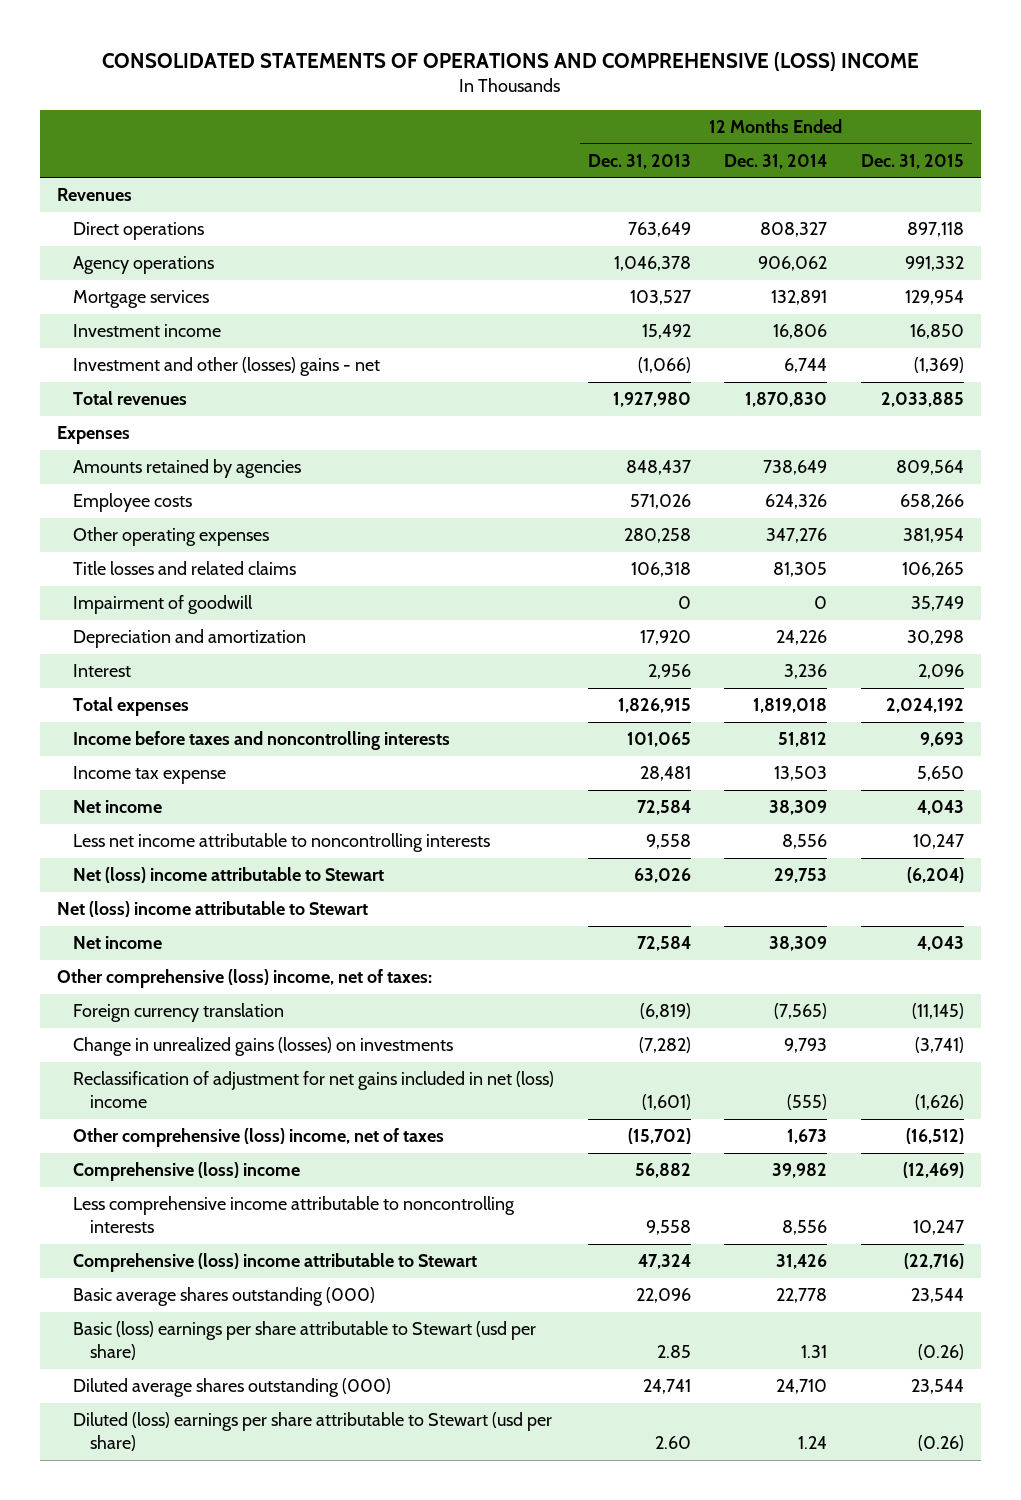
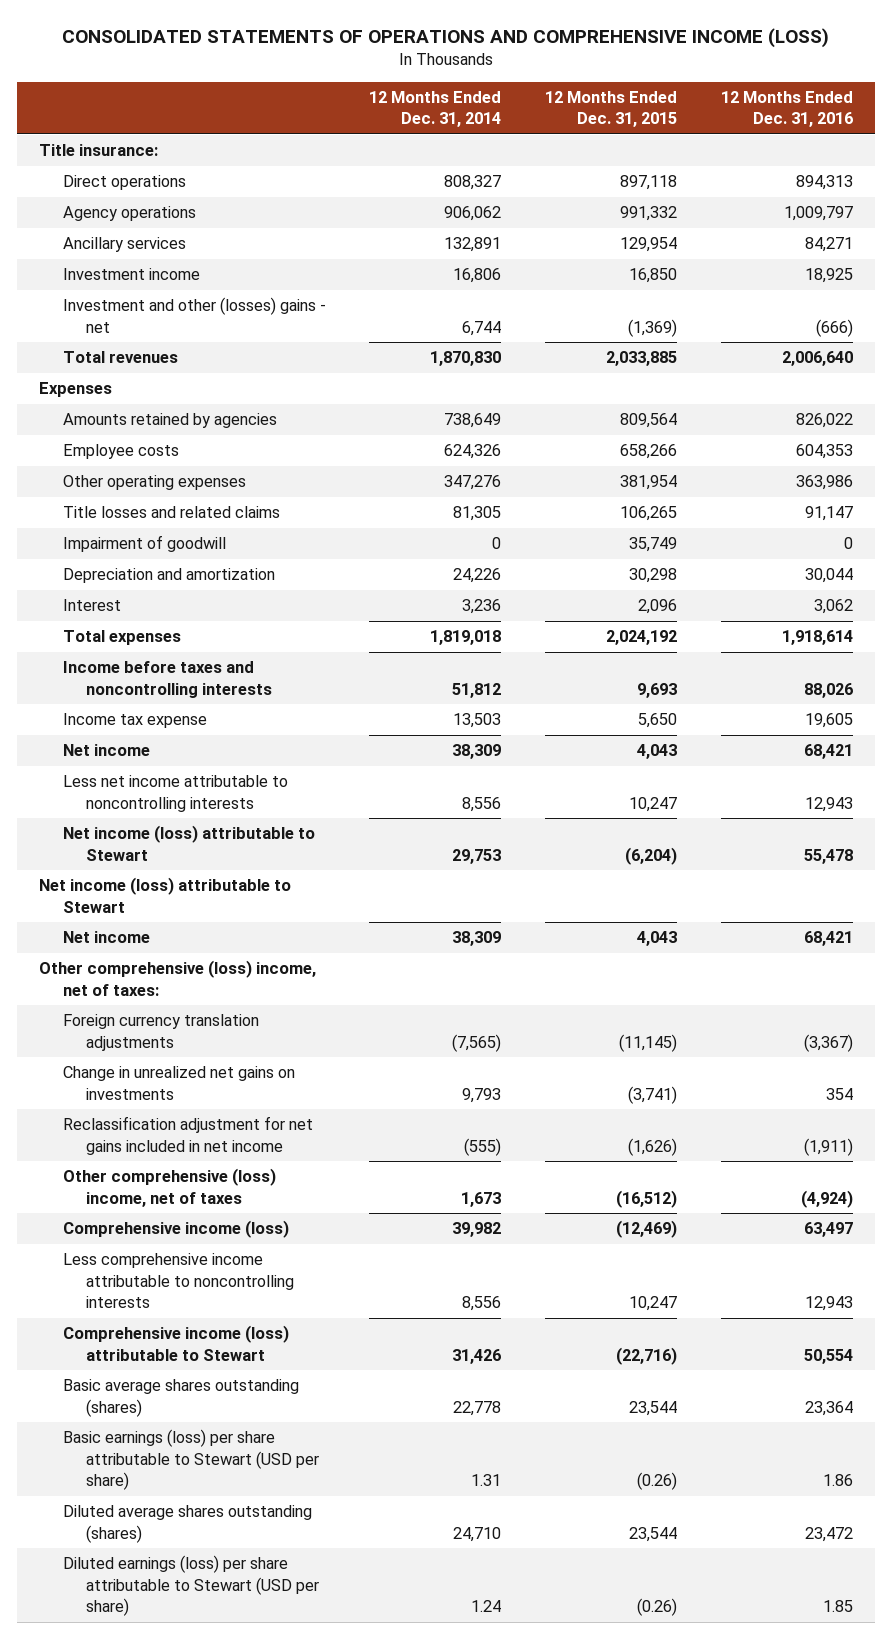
- CONSOLIDATED STATEMENTS OF OPERATIONS AND COMPREHENSIVE (LOSS) INCOME
+ CONSOLIDATED STATEMENTS OF OPERATIONS AND COMPREHENSIVE INCOME (LOSS)
- | 12 Months Ended Dec. 31, 2013 | 12 Months Ended Dec. 31, 2014 | 12 Months Ended Dec. 31, 2015
+ | 12 Months Ended Dec. 31, 2014 | 12 Months Ended Dec. 31, 2015 | 12 Months Ended Dec. 31, 2016
- Revenues
+ Title insurance:
- Mortgage services | 103,527 | 132,891 | 129,954
+ Ancillary services | 132,891 | 129,954 | 84,271
- Net (loss) income attributable to Stewart | 63,026 | 29,753 | (6,204)
- Net (loss) income attributable to Stewart
+ Net income (loss) attributable to Stewart | 29,753 | (6,204) | 55,478
+ Net income (loss) attributable to Stewart
- Foreign currency translation | (6,819) | (7,565) | (11,145)
- Change in unrealized gains (losses) on investments | (7,282) | 9,793 | (3,741)
- Reclassification of adjustment for net gains included in net (loss) income | (1,601) | (555) | (1,626)
+ Foreign currency translation adjustments | (7,565) | (11,145) | (3,367)
+ Change in unrealized net gains on investments | 9,793 | (3,741) | 354
+ Reclassification adjustment for net gains included in net income | (555) | (1,626) | (1,911)
- Comprehensive (loss) income | 56,882 | 39,982 | (12,469)
+ Comprehensive income (loss) | 39,982 | (12,469) | 63,497
- Comprehensive (loss) income attributable to Stewart | 47,324 | 31,426 | (22,716)
- Basic average shares outstanding (000) | 22,096 | 22,778 | 23,544
- Basic (loss) earnings per share attributable to Stewart (usd per share) | 2.85 | 1.31 | (0.26)
- Diluted average shares outstanding (000) | 24,741 | 24,710 | 23,544
- Diluted (loss) earnings per share attributable to Stewart (usd per share) | 2.60 | 1.24 | (0.26)
+ Comprehensive income (loss) attributable to Stewart | 31,426 | (22,716) | 50,554
+ Basic average shares outstanding (shares) | 22,778 | 23,544 | 23,364
+ Basic earnings (loss) per share attributable to Stewart (USD per share) | 1.31 | (0.26) | 1.86
+ Diluted average shares outstanding (shares) | 24,710 | 23,544 | 23,472
+ Diluted earnings (loss) per share attributable to Stewart (USD per share) | 1.24 | (0.26) | 1.85

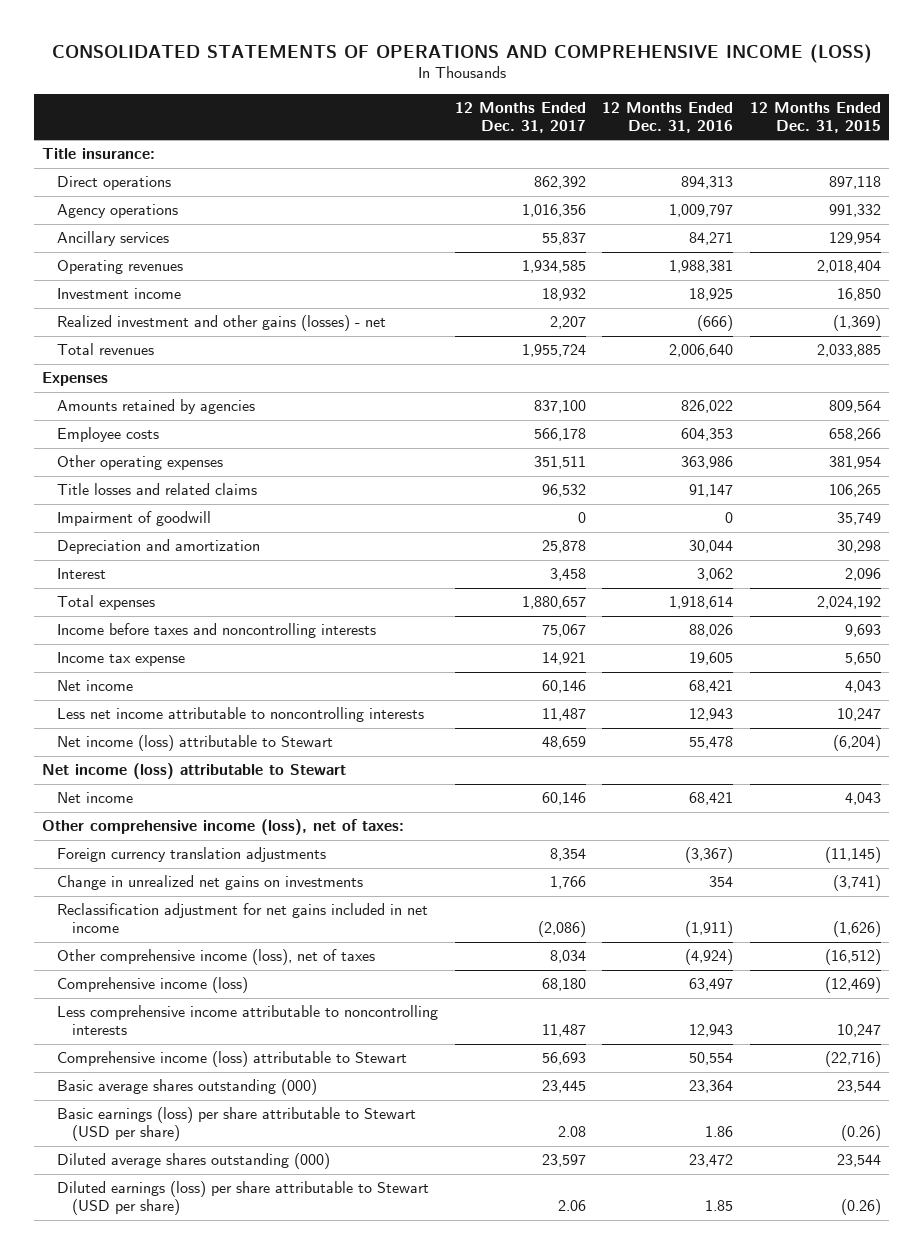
- | 12 Months Ended Dec. 31, 2014 | 12 Months Ended Dec. 31, 2015 | 12 Months Ended Dec. 31, 2016
+ | 12 Months Ended Dec. 31, 2017 | 12 Months Ended Dec. 31, 2016 | 12 Months Ended Dec. 31, 2015
+ Operating revenues | 1,934,585 | 1,988,381 | 2,018,404
- Investment and other (losses) gains - net | 6,744 | (1,369) | (666)
+ Realized investment and other gains (losses) - net | 2,207 | (666) | (1,369)
- Other comprehensive (loss) income, net of taxes:
+ Other comprehensive income (loss), net of taxes:
- Other comprehensive (loss) income, net of taxes | 1,673 | (16,512) | (4,924)
+ Other comprehensive income (loss), net of taxes | 8,034 | (4,924) | (16,512)
- Basic average shares outstanding (shares) | 22,778 | 23,544 | 23,364
+ Basic average shares outstanding (000) | 23,445 | 23,364 | 23,544
- Diluted average shares outstanding (shares) | 24,710 | 23,544 | 23,472
+ Diluted average shares outstanding (000) | 23,597 | 23,472 | 23,544

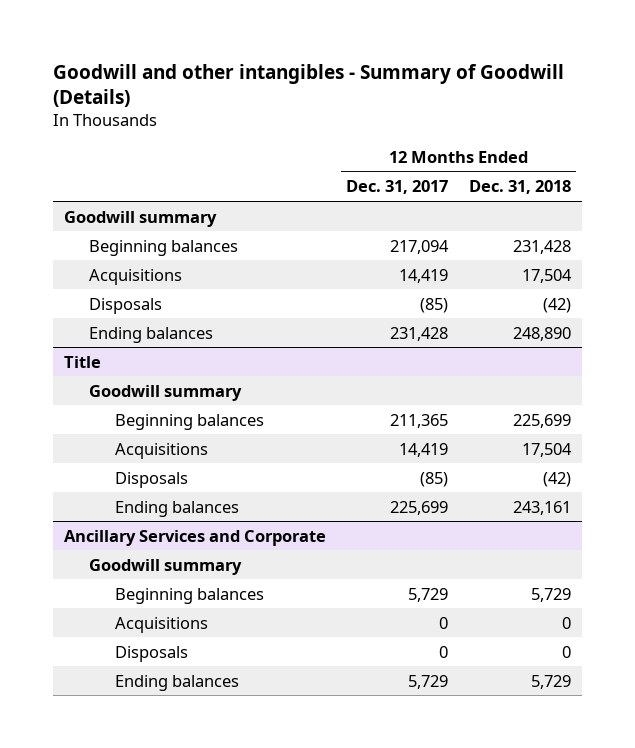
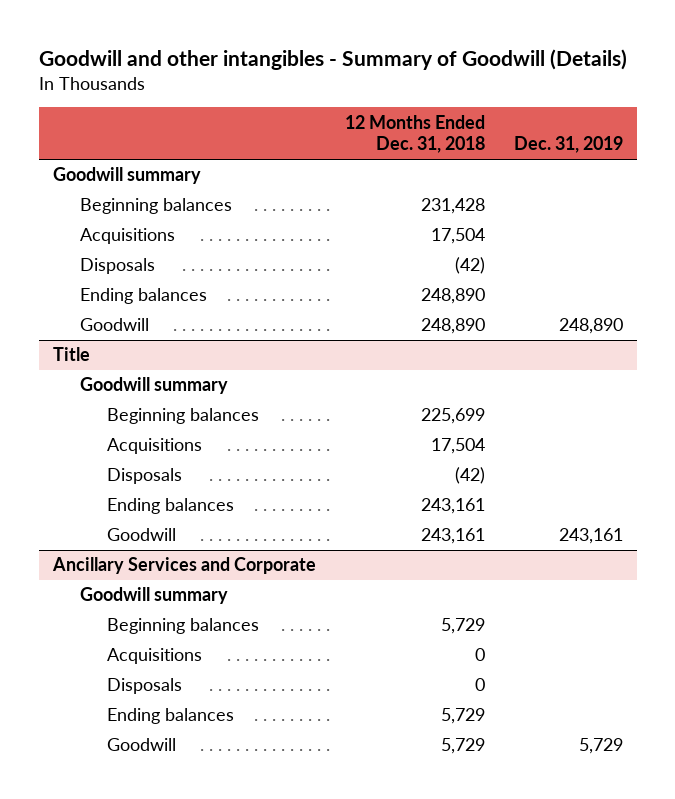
- | 12 Months Ended Dec. 31, 2017 | 12 Months Ended Dec. 31, 2018
+ | 12 Months Ended Dec. 31, 2018 | Dec. 31, 2019
+ Goodwill | 248,890 | 248,890
@ Title
+ Goodwill | 243,161 | 243,161
@ Ancillary Services and Corporate
+ Goodwill | 5,729 | 5,729

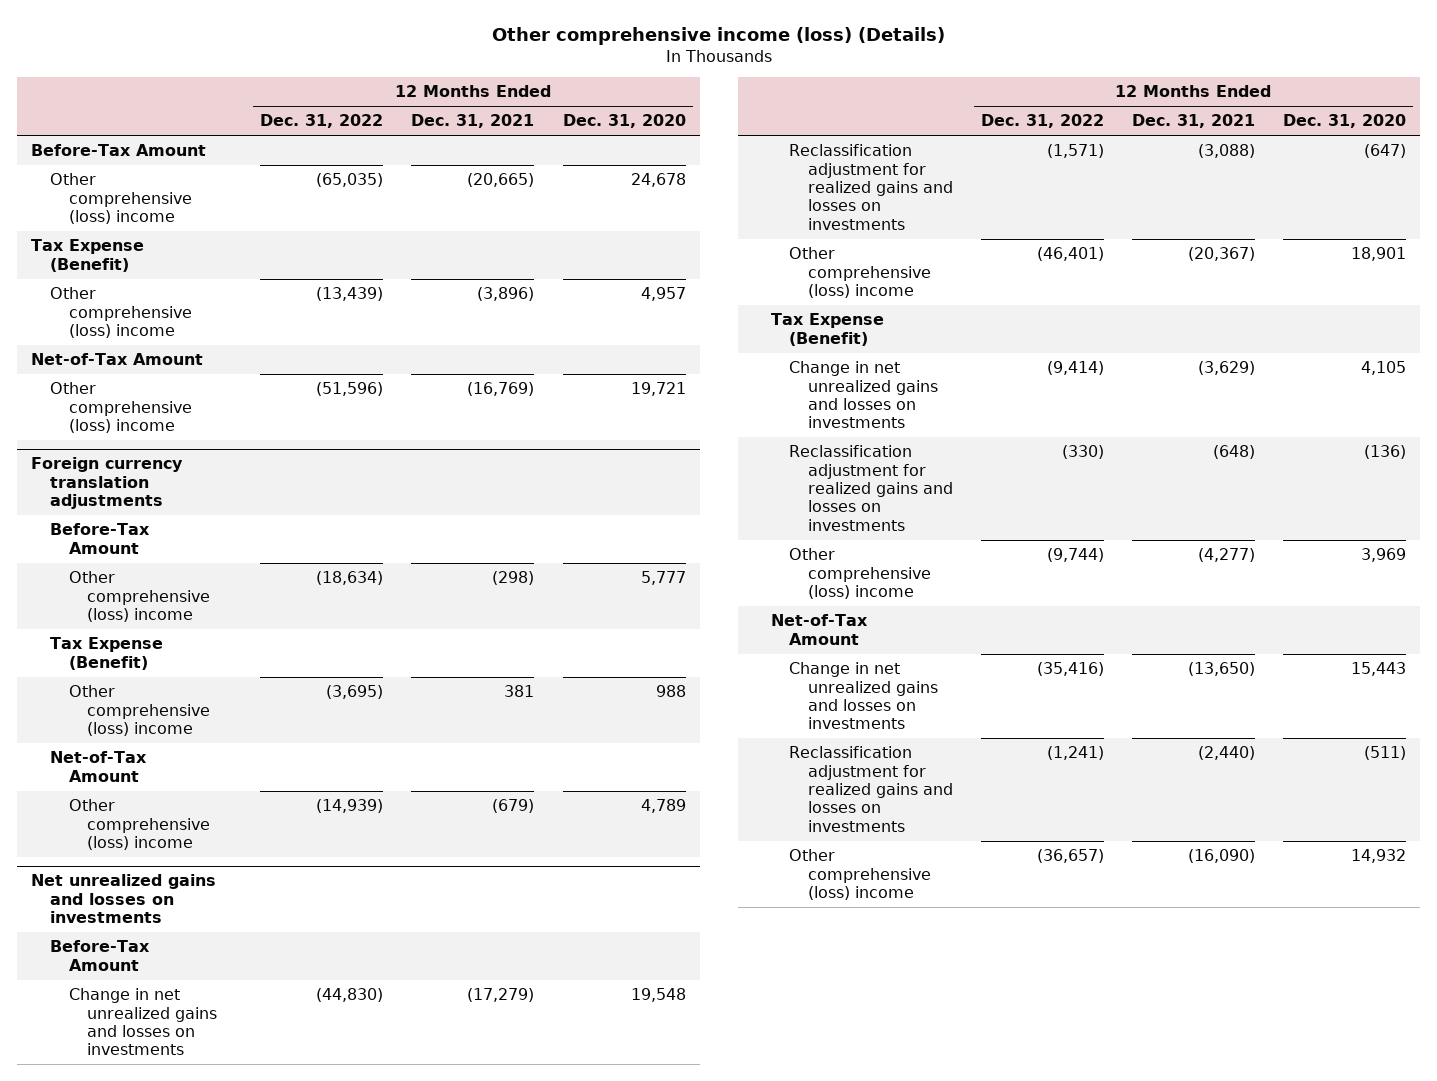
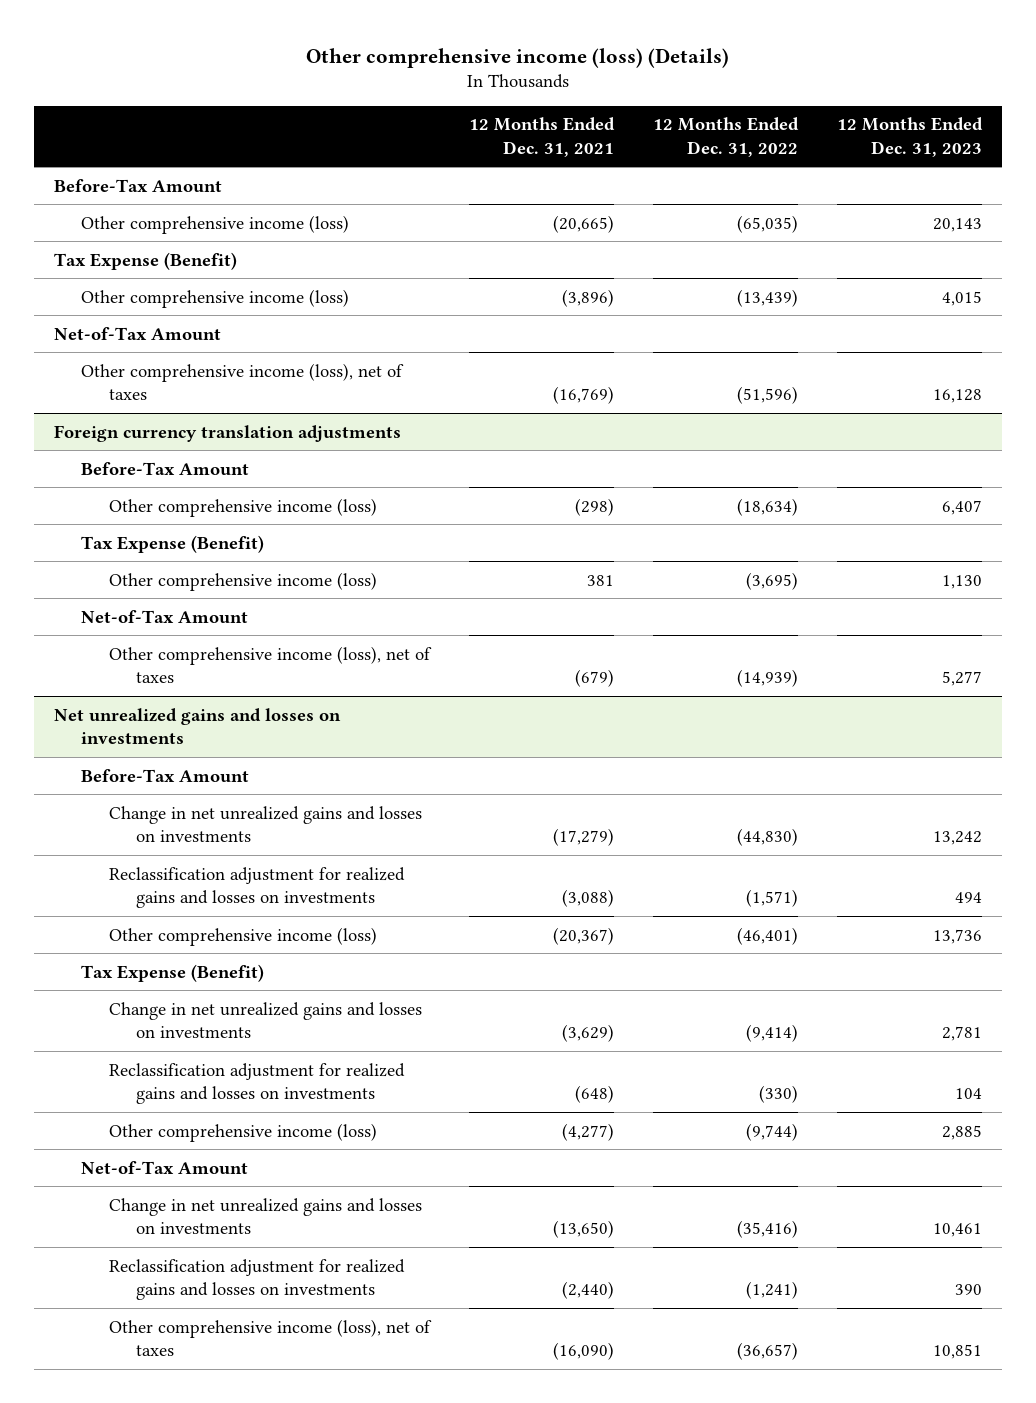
- | 12 Months Ended Dec. 31, 2022 | 12 Months Ended Dec. 31, 2021 | 12 Months Ended Dec. 31, 2020
+ | 12 Months Ended Dec. 31, 2021 | 12 Months Ended Dec. 31, 2022 | 12 Months Ended Dec. 31, 2023
- Other comprehensive (loss) income | (65,035) | (20,665) | 24,678
+ Other comprehensive income (loss) | (20,665) | (65,035) | 20,143
- Other comprehensive (loss) income | (13,439) | (3,896) | 4,957
+ Other comprehensive income (loss) | (3,896) | (13,439) | 4,015
- Other comprehensive (loss) income | (51,596) | (16,769) | 19,721
+ Other comprehensive income (loss), net of taxes | (16,769) | (51,596) | 16,128
@ Foreign currency translation adjustments
- Other comprehensive (loss) income | (18,634) | (298) | 5,777
+ Other comprehensive income (loss) | (298) | (18,634) | 6,407
- Other comprehensive (loss) income | (3,695) | 381 | 988
+ Other comprehensive income (loss) | 381 | (3,695) | 1,130
- Other comprehensive (loss) income | (14,939) | (679) | 4,789
+ Other comprehensive income (loss), net of taxes | (679) | (14,939) | 5,277
@ Net unrealized gains and losses on investments
- Other comprehensive (loss) income | (46,401) | (20,367) | 18,901
+ Other comprehensive income (loss) | (20,367) | (46,401) | 13,736
- Other comprehensive (loss) income | (9,744) | (4,277) | 3,969
+ Other comprehensive income (loss) | (4,277) | (9,744) | 2,885
- Other comprehensive (loss) income | (36,657) | (16,090) | 14,932
+ Other comprehensive income (loss), net of taxes | (16,090) | (36,657) | 10,851

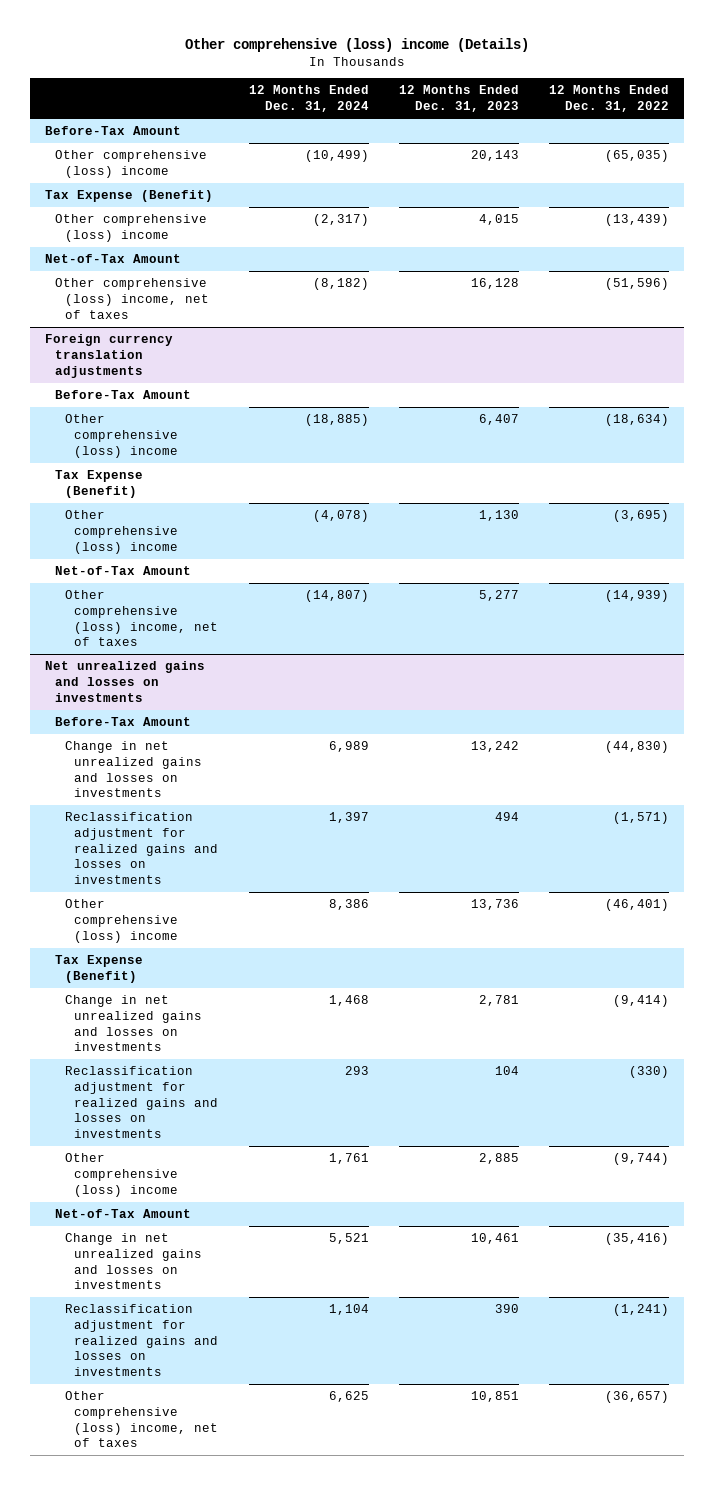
- Other comprehensive income (loss) (Details)
+ Other comprehensive (loss) income (Details)
- | 12 Months Ended Dec. 31, 2021 | 12 Months Ended Dec. 31, 2022 | 12 Months Ended Dec. 31, 2023
+ | 12 Months Ended Dec. 31, 2024 | 12 Months Ended Dec. 31, 2023 | 12 Months Ended Dec. 31, 2022
- Other comprehensive income (loss) | (20,665) | (65,035) | 20,143
+ Other comprehensive (loss) income | (10,499) | 20,143 | (65,035)
- Other comprehensive income (loss) | (3,896) | (13,439) | 4,015
+ Other comprehensive (loss) income | (2,317) | 4,015 | (13,439)
- Other comprehensive income (loss), net of taxes | (16,769) | (51,596) | 16,128
+ Other comprehensive (loss) income, net of taxes | (8,182) | 16,128 | (51,596)
@ Foreign currency translation adjustments
- Other comprehensive income (loss) | (298) | (18,634) | 6,407
+ Other comprehensive (loss) income | (18,885) | 6,407 | (18,634)
- Other comprehensive income (loss) | 381 | (3,695) | 1,130
+ Other comprehensive (loss) income | (4,078) | 1,130 | (3,695)
- Other comprehensive income (loss), net of taxes | (679) | (14,939) | 5,277
+ Other comprehensive (loss) income, net of taxes | (14,807) | 5,277 | (14,939)
@ Net unrealized gains and losses on investments
- Other comprehensive income (loss) | (20,367) | (46,401) | 13,736
+ Other comprehensive (loss) income | 8,386 | 13,736 | (46,401)
- Other comprehensive income (loss) | (4,277) | (9,744) | 2,885
+ Other comprehensive (loss) income | 1,761 | 2,885 | (9,744)
- Other comprehensive income (loss), net of taxes | (16,090) | (36,657) | 10,851
+ Other comprehensive (loss) income, net of taxes | 6,625 | 10,851 | (36,657)

